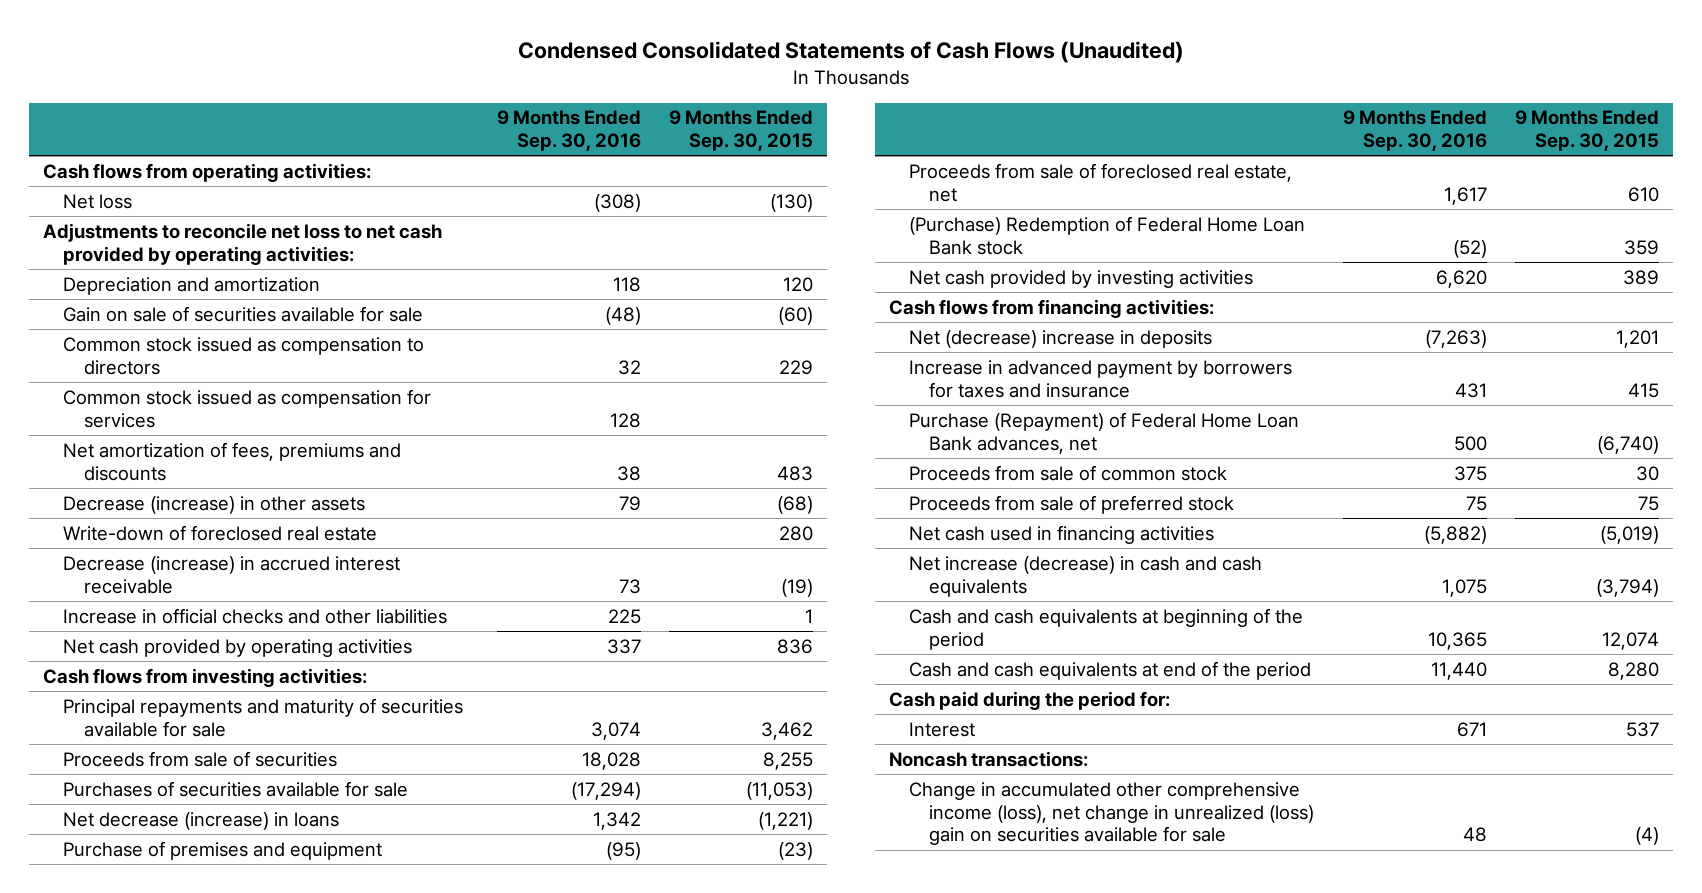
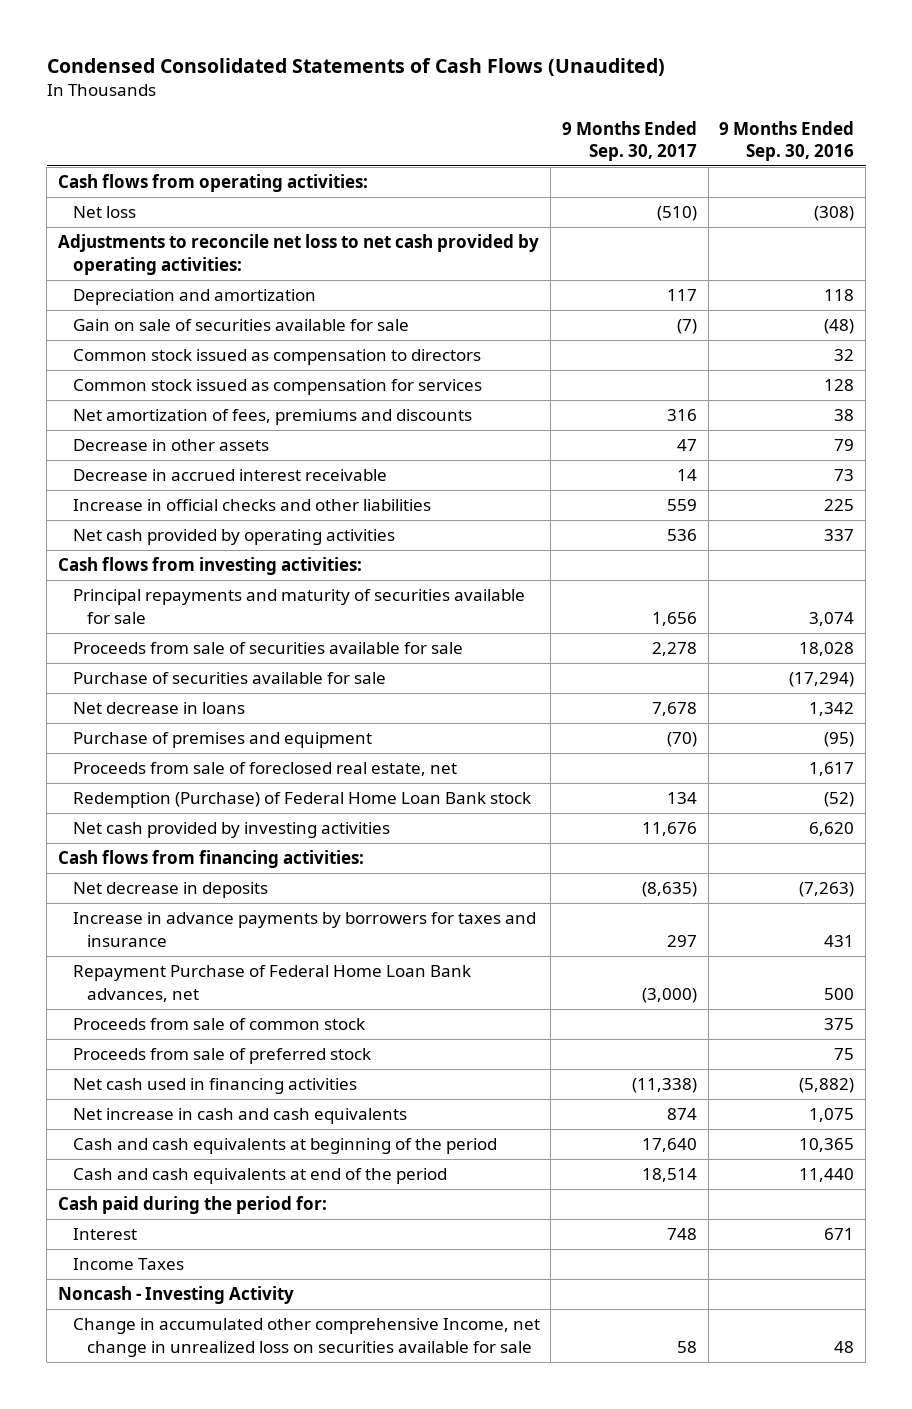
- | 9 Months Ended Sep. 30, 2016 | 9 Months Ended Sep. 30, 2015
+ | 9 Months Ended Sep. 30, 2017 | 9 Months Ended Sep. 30, 2016
- Decrease (increase) in other assets | 79 | (68)
- Write-down of foreclosed real estate | | 280
- Decrease (increase) in accrued interest receivable | 73 | (19)
+ Decrease in other assets | 47 | 79
+ Decrease in accrued interest receivable | 14 | 73
- Proceeds from sale of securities | 18,028 | 8,255
- Purchases of securities available for sale | (17,294) | (11,053)
- Net decrease (increase) in loans | 1,342 | (1,221)
+ Proceeds from sale of securities available for sale | 2,278 | 18,028
+ Purchase of securities available for sale | | (17,294)
+ Net decrease in loans | 7,678 | 1,342
- (Purchase) Redemption of Federal Home Loan Bank stock | (52) | 359
+ Redemption (Purchase) of Federal Home Loan Bank stock | 134 | (52)
- Net (decrease) increase in deposits | (7,263) | 1,201
- Increase in advanced payment by borrowers for taxes and insurance | 431 | 415
- Purchase (Repayment) of Federal Home Loan Bank advances, net | 500 | (6,740)
+ Net decrease in deposits | (8,635) | (7,263)
+ Increase in advance payments by borrowers for taxes and insurance | 297 | 431
+ Repayment Purchase of Federal Home Loan Bank advances, net | (3,000) | 500
- Net increase (decrease) in cash and cash equivalents | 1,075 | (3,794)
+ Net increase in cash and cash equivalents | 874 | 1,075
- Noncash transactions:
- Change in accumulated other comprehensive income (loss), net change in unrealized (loss) gain on securities available for sale | 48 | (4)
+ Income Taxes
+ Noncash - Investing Activity
+ Change in accumulated other comprehensive Income, net change in unrealized loss on securities available for sale | 58 | 48

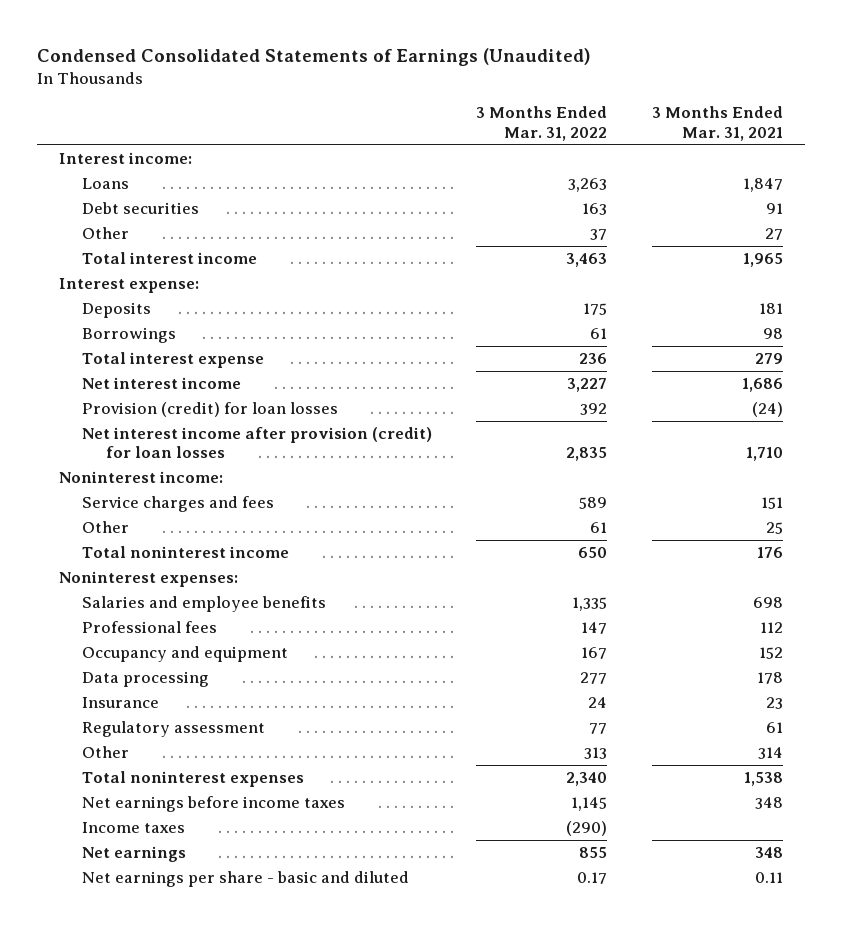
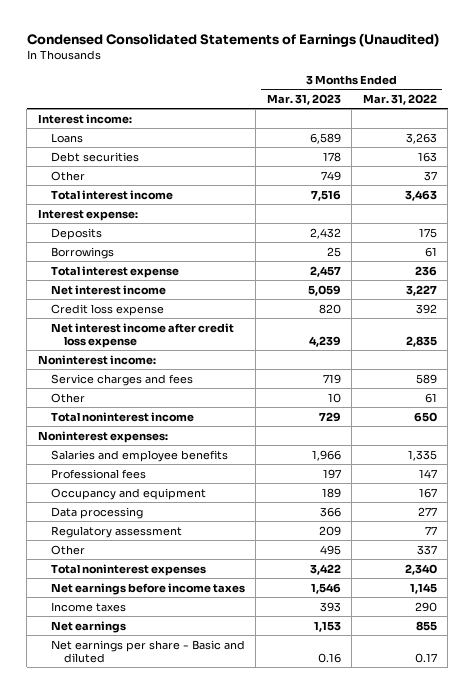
- | 3 Months Ended Mar. 31, 2022 | 3 Months Ended Mar. 31, 2021
+ | 3 Months Ended Mar. 31, 2023 | 3 Months Ended Mar. 31, 2022
- Provision (credit) for loan losses | 392 | (24)
- Net interest income after provision (credit) for loan losses | 2,835 | 1,710
+ Credit loss expense | 820 | 392
+ Net interest income after credit loss expense | 4,239 | 2,835
- Insurance | 24 | 23
- Other | 313 | 314
+ Other | 495 | 337
- Income taxes | (290) |
+ Income taxes | 393 | 290
- Net earnings per share - basic and diluted | 0.17 | 0.11
+ Net earnings per share - Basic and diluted | 0.16 | 0.17

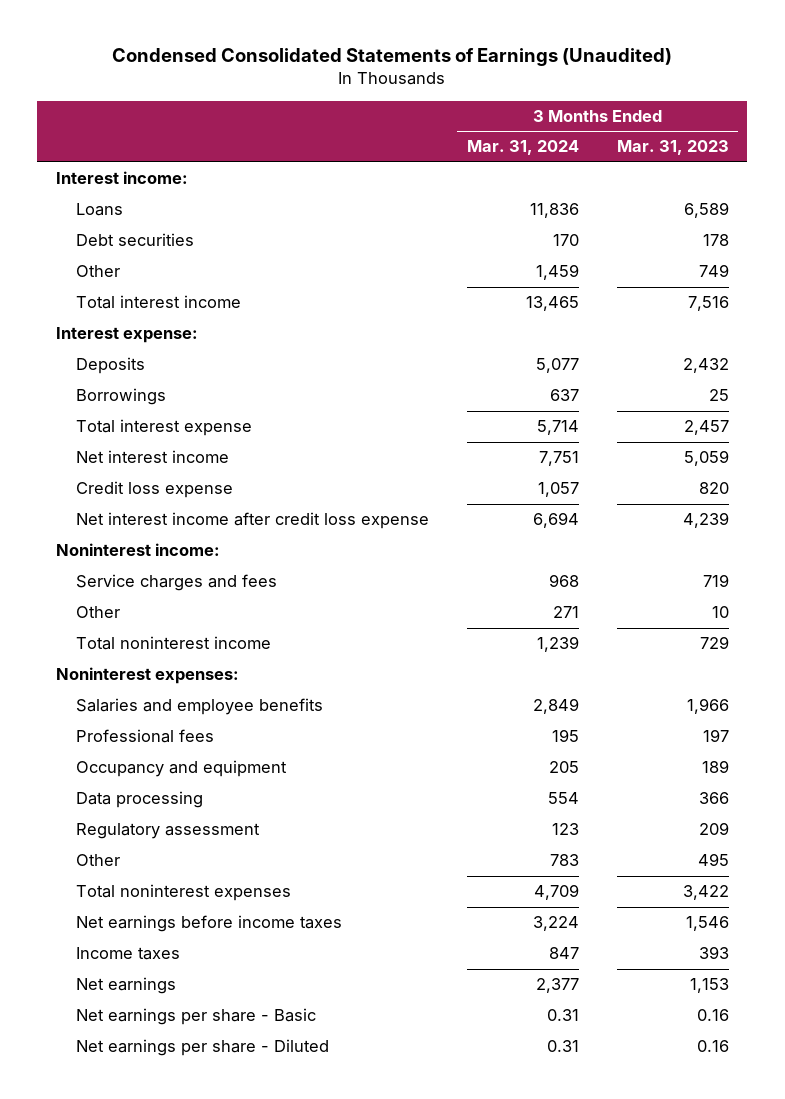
- | 3 Months Ended Mar. 31, 2023 | 3 Months Ended Mar. 31, 2022
+ | 3 Months Ended Mar. 31, 2024 | 3 Months Ended Mar. 31, 2023
- Net earnings per share - Basic and diluted | 0.16 | 0.17
+ Net earnings per share - Basic | 0.31 | 0.16
+ Net earnings per share - Diluted | 0.31 | 0.16

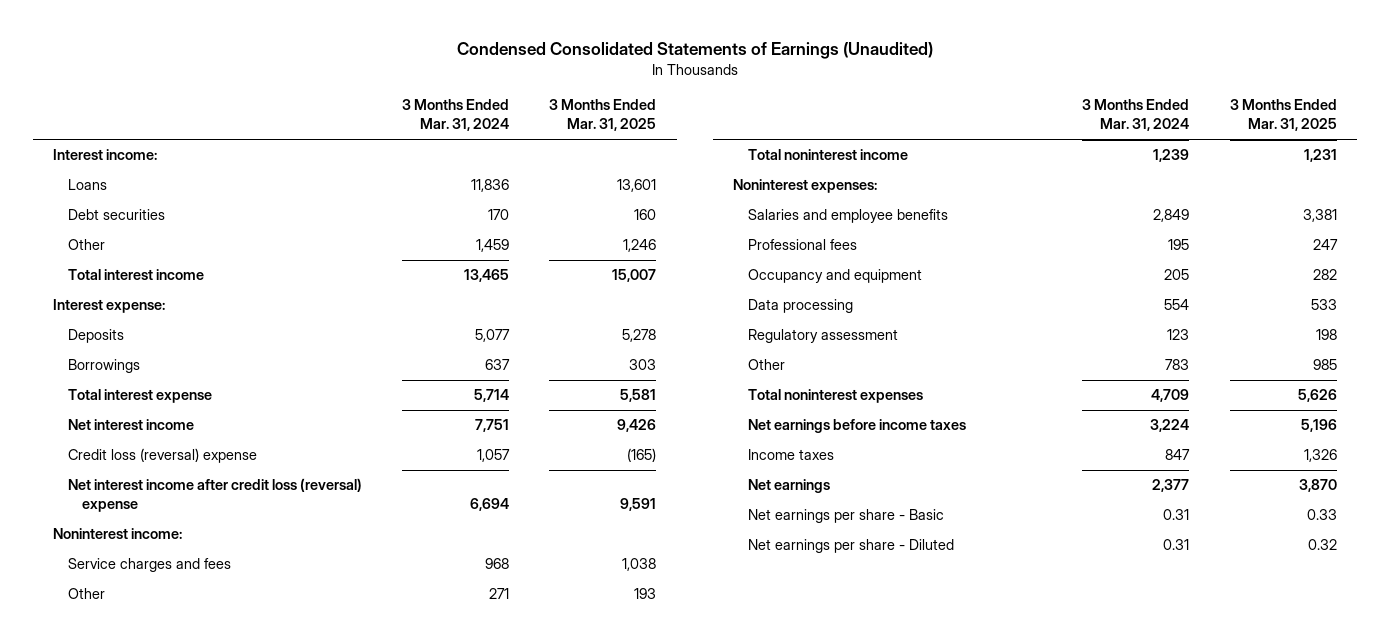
- | 3 Months Ended Mar. 31, 2024 | 3 Months Ended Mar. 31, 2023
+ | 3 Months Ended Mar. 31, 2024 | 3 Months Ended Mar. 31, 2025
- Credit loss expense | 1,057 | 820
- Net interest income after credit loss expense | 6,694 | 4,239
+ Credit loss (reversal) expense | 1,057 | (165)
+ Net interest income after credit loss (reversal) expense | 6,694 | 9,591

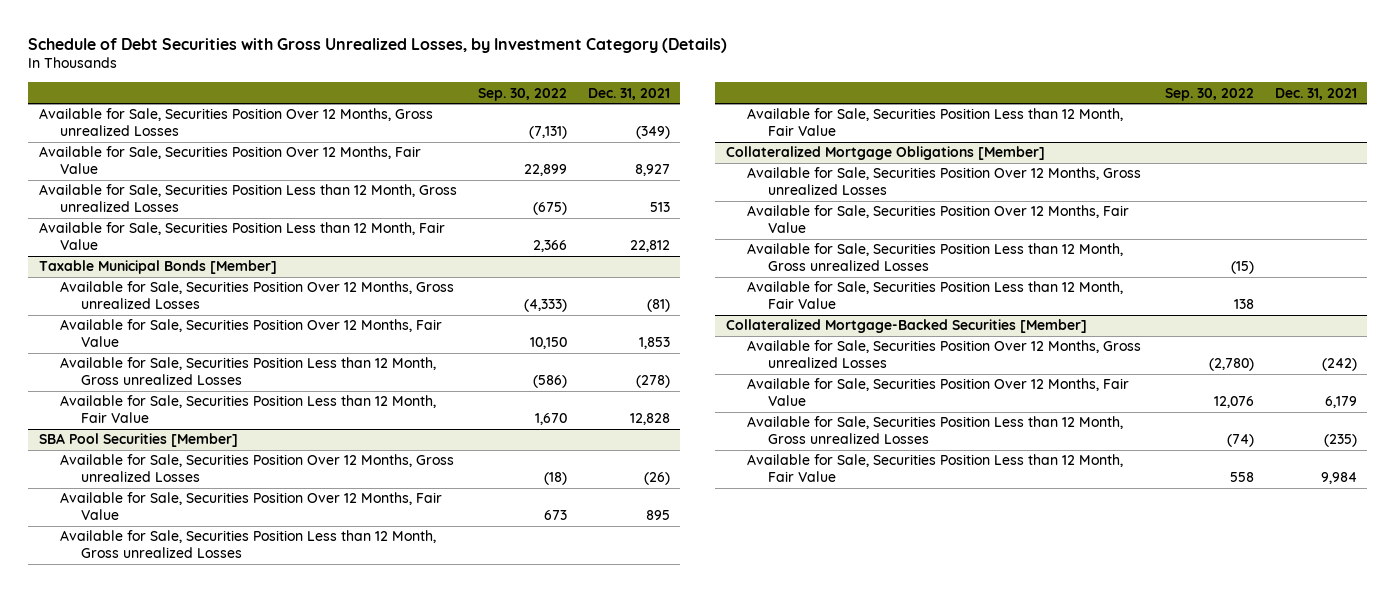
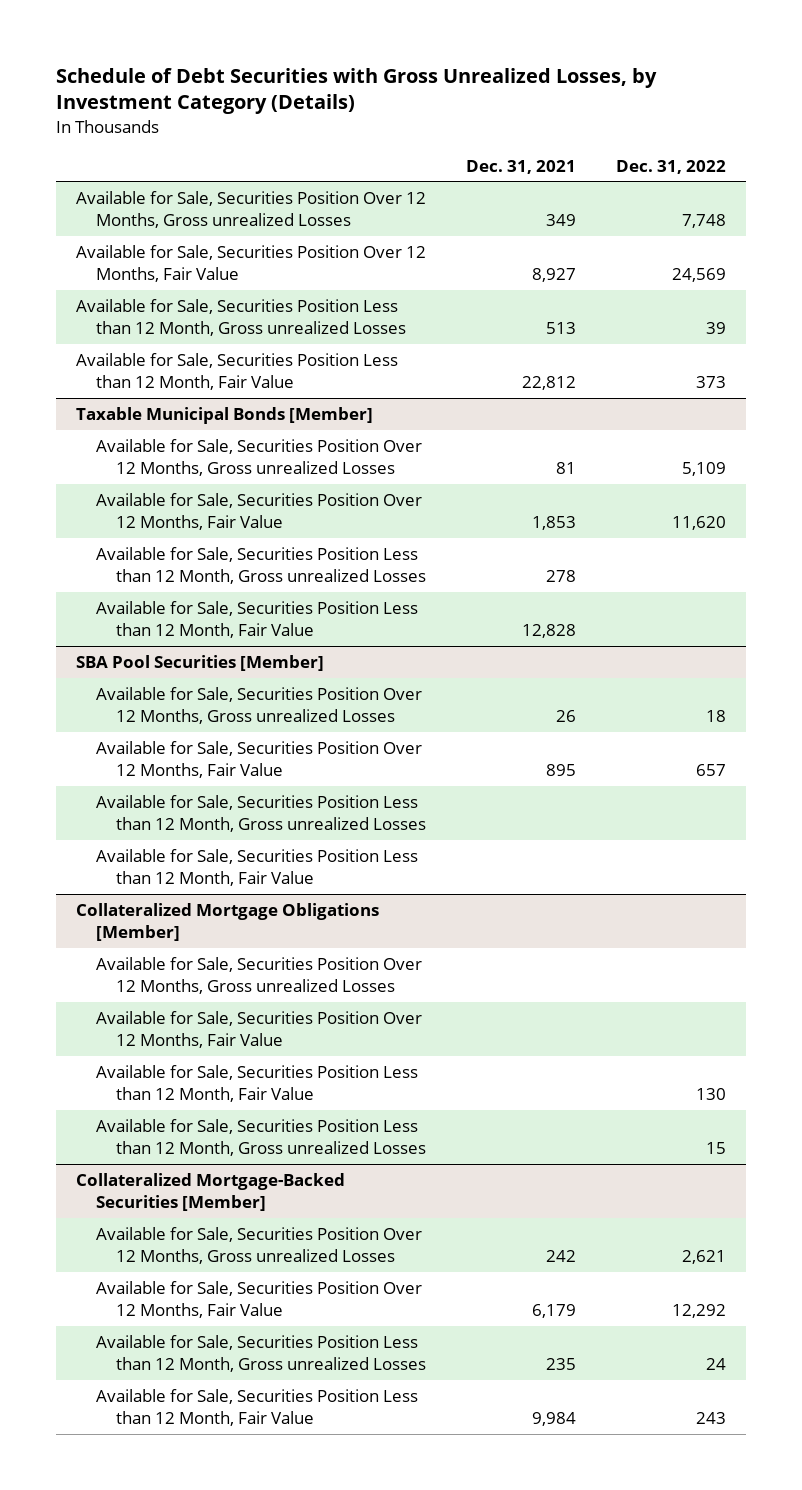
- | Sep. 30, 2022 | Dec. 31, 2021
+ | Dec. 31, 2021 | Dec. 31, 2022
- Available for Sale, Securities Position Over 12 Months, Gross unrealized Losses | (7,131) | (349)
+ Available for Sale, Securities Position Over 12 Months, Gross unrealized Losses | 349 | 7,748
@ Taxable Municipal Bonds [Member]
- Available for Sale, Securities Position Over 12 Months, Gross unrealized Losses | (4,333) | (81)
+ Available for Sale, Securities Position Over 12 Months, Gross unrealized Losses | 81 | 5,109
- Available for Sale, Securities Position Less than 12 Month, Gross unrealized Losses | (586) | (278)
+ Available for Sale, Securities Position Less than 12 Month, Gross unrealized Losses | 278 |
@ SBA Pool Securities [Member]
- Available for Sale, Securities Position Over 12 Months, Gross unrealized Losses | (18) | (26)
+ Available for Sale, Securities Position Over 12 Months, Gross unrealized Losses | 26 | 18
@ Collateralized Mortgage Obligations [Member]
moved down: Available for Sale, Securities Position Less than 12 Month, Gross unrealized Losses | | 15
@ Collateralized Mortgage-Backed Securities [Member]
- Available for Sale, Securities Position Over 12 Months, Gross unrealized Losses | (2,780) | (242)
+ Available for Sale, Securities Position Over 12 Months, Gross unrealized Losses | 242 | 2,621
- Available for Sale, Securities Position Less than 12 Month, Gross unrealized Losses | (74) | (235)
+ Available for Sale, Securities Position Less than 12 Month, Gross unrealized Losses | 235 | 24

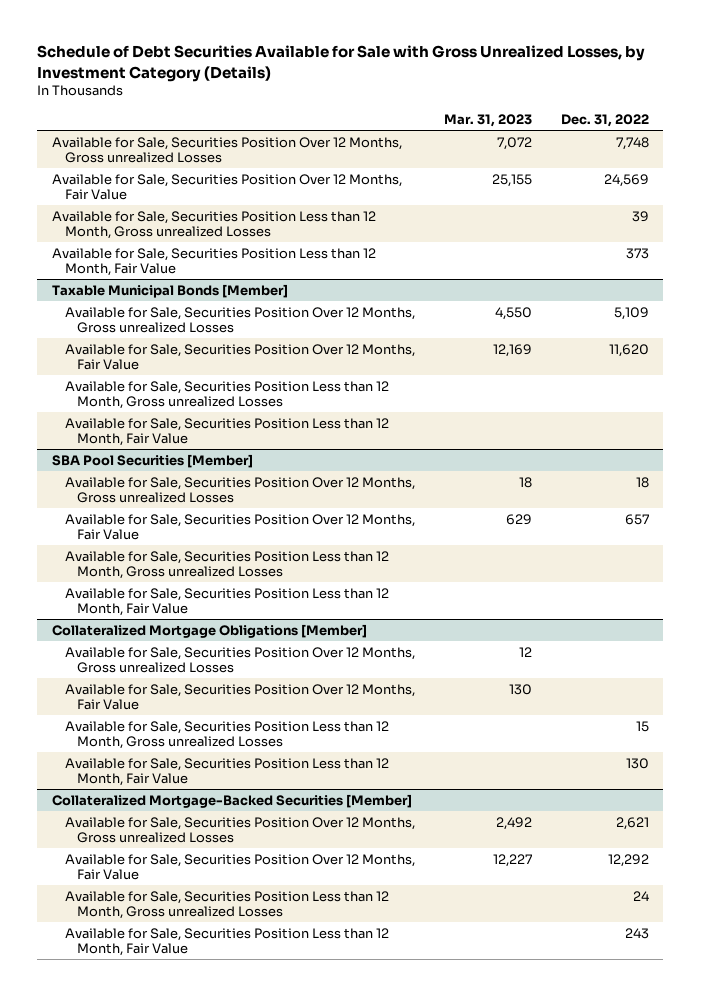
- Schedule of Debt Securities with Gross Unrealized Losses, by Investment Category (Details)
+ Schedule of Debt Securities Available for Sale with Gross Unrealized Losses, by Investment Category (Details)
- | Dec. 31, 2021 | Dec. 31, 2022
+ | Mar. 31, 2023 | Dec. 31, 2022
@ Collateralized Mortgage Obligations [Member]
moved down: Available for Sale, Securities Position Less than 12 Month, Fair Value | | 130

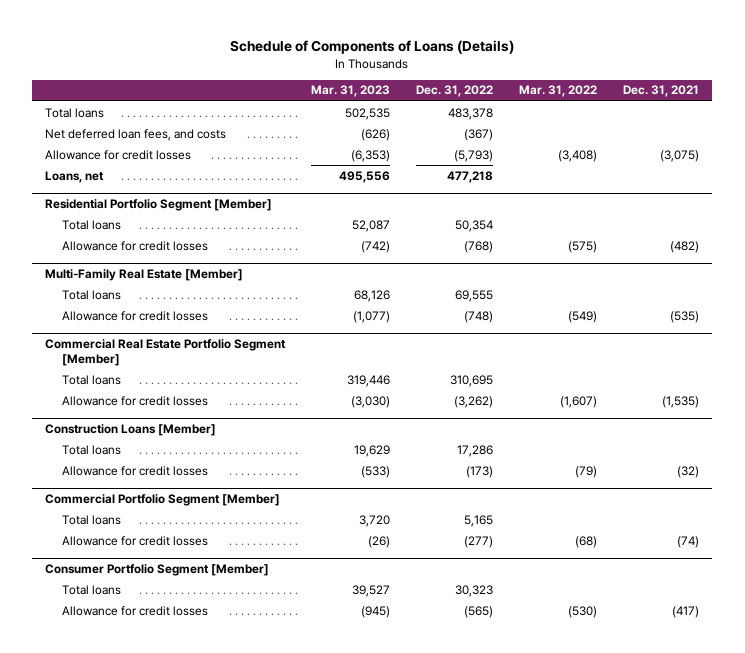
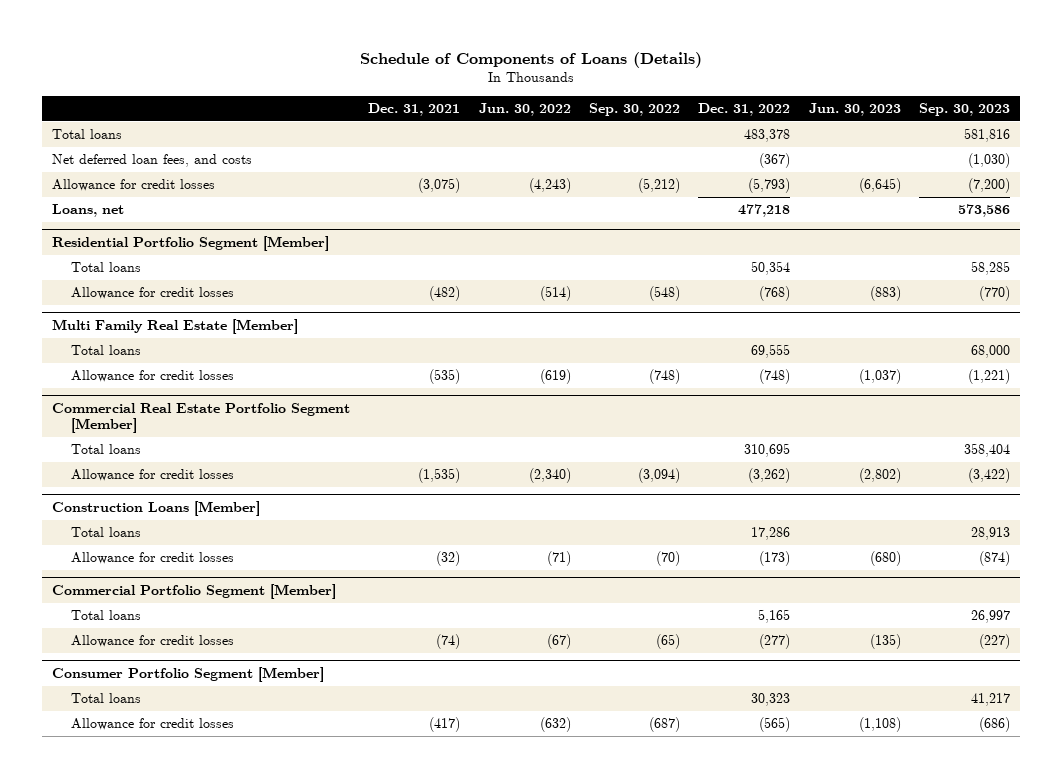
- | Mar. 31, 2023 | Dec. 31, 2022 | Mar. 31, 2022 | Dec. 31, 2021
+ | Dec. 31, 2021 | Jun. 30, 2022 | Sep. 30, 2022 | Dec. 31, 2022 | Jun. 30, 2023 | Sep. 30, 2023
- Multi-Family Real Estate [Member]
+ Multi Family Real Estate [Member]

